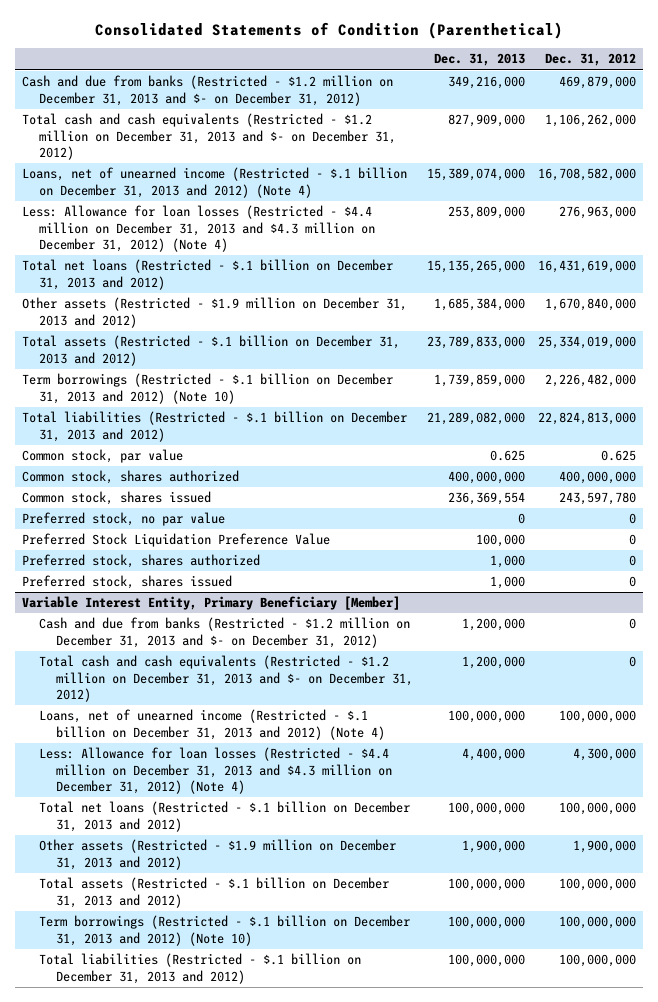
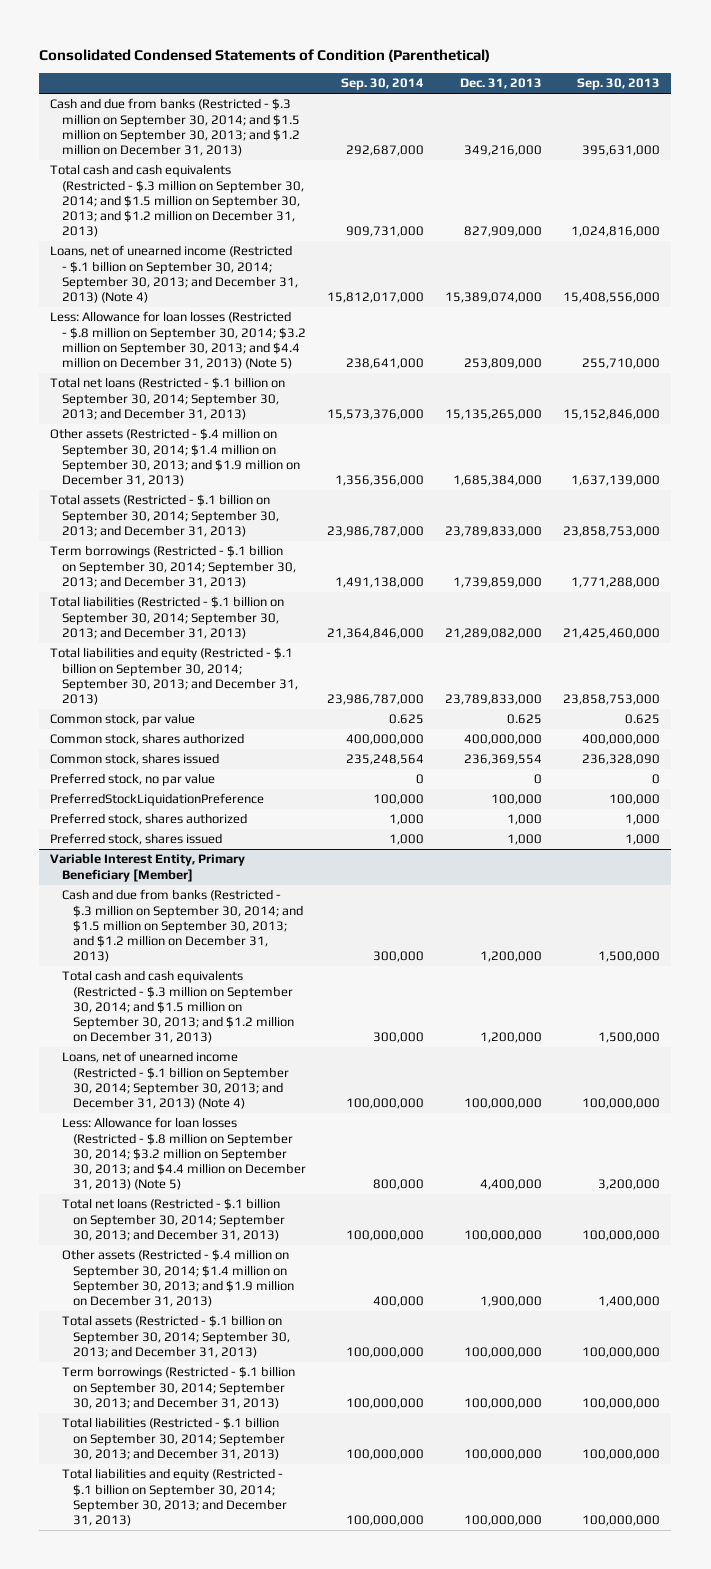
- Consolidated Statements of Condition (Parenthetical)
+ Consolidated Condensed Statements of Condition (Parenthetical)
- | Dec. 31, 2013 | Dec. 31, 2012
+ | Sep. 30, 2014 | Dec. 31, 2013 | Sep. 30, 2013
- Cash and due from banks (Restricted - $1.2 million on December 31, 2013 and $- on December 31, 2012) | 349,216,000 | 469,879,000
- Total cash and cash equivalents (Restricted - $1.2 million on December 31, 2013 and $- on December 31, 2012) | 827,909,000 | 1,106,262,000
- Loans, net of unearned income (Restricted - $.1 billion on December 31, 2013 and 2012) (Note 4) | 15,389,074,000 | 16,708,582,000
- Less: Allowance for loan losses (Restricted - $4.4 million on December 31, 2013 and $4.3 million on December 31, 2012) (Note 4) | 253,809,000 | 276,963,000
- Total net loans (Restricted - $.1 billion on December 31, 2013 and 2012) | 15,135,265,000 | 16,431,619,000
- Other assets (Restricted - $1.9 million on December 31, 2013 and 2012) | 1,685,384,000 | 1,670,840,000
- Total assets (Restricted - $.1 billion on December 31, 2013 and 2012) | 23,789,833,000 | 25,334,019,000
- Term borrowings (Restricted - $.1 billion on December 31, 2013 and 2012) (Note 10) | 1,739,859,000 | 2,226,482,000
- Total liabilities (Restricted - $.1 billion on December 31, 2013 and 2012) | 21,289,082,000 | 22,824,813,000
+ Cash and due from banks (Restricted - $.3 million on September 30, 2014; and $1.5 million on September 30, 2013; and $1.2 million on December 31, 2013) | 292,687,000 | 349,216,000 | 395,631,000
+ Total cash and cash equivalents (Restricted - $.3 million on September 30, 2014; and $1.5 million on September 30, 2013; and $1.2 million on December 31, 2013) | 909,731,000 | 827,909,000 | 1,024,816,000
+ Loans, net of unearned income (Restricted - $.1 billion on September 30, 2014; September 30, 2013; and December 31, 2013) (Note 4) | 15,812,017,000 | 15,389,074,000 | 15,408,556,000
+ Less: Allowance for loan losses (Restricted - $.8 million on September 30, 2014; $3.2 million on September 30, 2013; and $4.4 million on December 31, 2013) (Note 5) | 238,641,000 | 253,809,000 | 255,710,000
+ Total net loans (Restricted - $.1 billion on September 30, 2014; September 30, 2013; and December 31, 2013) | 15,573,376,000 | 15,135,265,000 | 15,152,846,000
+ Other assets (Restricted - $.4 million on September 30, 2014; $1.4 million on September 30, 2013; and $1.9 million on December 31, 2013) | 1,356,356,000 | 1,685,384,000 | 1,637,139,000
+ Total assets (Restricted - $.1 billion on September 30, 2014; September 30, 2013; and December 31, 2013) | 23,986,787,000 | 23,789,833,000 | 23,858,753,000
+ Term borrowings (Restricted - $.1 billion on September 30, 2014; September 30, 2013; and December 31, 2013) | 1,491,138,000 | 1,739,859,000 | 1,771,288,000
+ Total liabilities (Restricted - $.1 billion on September 30, 2014; September 30, 2013; and December 31, 2013) | 21,364,846,000 | 21,289,082,000 | 21,425,460,000
+ Total liabilities and equity (Restricted - $.1 billion on September 30, 2014; September 30, 2013; and December 31, 2013) | 23,986,787,000 | 23,789,833,000 | 23,858,753,000
- Preferred Stock Liquidation Preference Value | 100,000 | 0
+ PreferredStockLiquidationPreference | 100,000 | 100,000 | 100,000
@ Variable Interest Entity, Primary Beneficiary [Member]
- Cash and due from banks (Restricted - $1.2 million on December 31, 2013 and $- on December 31, 2012) | 1,200,000 | 0
- Total cash and cash equivalents (Restricted - $1.2 million on December 31, 2013 and $- on December 31, 2012) | 1,200,000 | 0
- Loans, net of unearned income (Restricted - $.1 billion on December 31, 2013 and 2012) (Note 4) | 100,000,000 | 100,000,000
- Less: Allowance for loan losses (Restricted - $4.4 million on December 31, 2013 and $4.3 million on December 31, 2012) (Note 4) | 4,400,000 | 4,300,000
- Total net loans (Restricted - $.1 billion on December 31, 2013 and 2012) | 100,000,000 | 100,000,000
- Other assets (Restricted - $1.9 million on December 31, 2013 and 2012) | 1,900,000 | 1,900,000
- Total assets (Restricted - $.1 billion on December 31, 2013 and 2012) | 100,000,000 | 100,000,000
- Term borrowings (Restricted - $.1 billion on December 31, 2013 and 2012) (Note 10) | 100,000,000 | 100,000,000
- Total liabilities (Restricted - $.1 billion on December 31, 2013 and 2012) | 100,000,000 | 100,000,000
+ Cash and due from banks (Restricted - $.3 million on September 30, 2014; and $1.5 million on September 30, 2013; and $1.2 million on December 31, 2013) | 300,000 | 1,200,000 | 1,500,000
+ Total cash and cash equivalents (Restricted - $.3 million on September 30, 2014; and $1.5 million on September 30, 2013; and $1.2 million on December 31, 2013) | 300,000 | 1,200,000 | 1,500,000
+ Loans, net of unearned income (Restricted - $.1 billion on September 30, 2014; September 30, 2013; and December 31, 2013) (Note 4) | 100,000,000 | 100,000,000 | 100,000,000
+ Less: Allowance for loan losses (Restricted - $.8 million on September 30, 2014; $3.2 million on September 30, 2013; and $4.4 million on December 31, 2013) (Note 5) | 800,000 | 4,400,000 | 3,200,000
+ Total net loans (Restricted - $.1 billion on September 30, 2014; September 30, 2013; and December 31, 2013) | 100,000,000 | 100,000,000 | 100,000,000
+ Other assets (Restricted - $.4 million on September 30, 2014; $1.4 million on September 30, 2013; and $1.9 million on December 31, 2013) | 400,000 | 1,900,000 | 1,400,000
+ Total assets (Restricted - $.1 billion on September 30, 2014; September 30, 2013; and December 31, 2013) | 100,000,000 | 100,000,000 | 100,000,000
+ Term borrowings (Restricted - $.1 billion on September 30, 2014; September 30, 2013; and December 31, 2013) | 100,000,000 | 100,000,000 | 100,000,000
+ Total liabilities (Restricted - $.1 billion on September 30, 2014; September 30, 2013; and December 31, 2013) | 100,000,000 | 100,000,000 | 100,000,000
+ Total liabilities and equity (Restricted - $.1 billion on September 30, 2014; September 30, 2013; and December 31, 2013) | 100,000,000 | 100,000,000 | 100,000,000

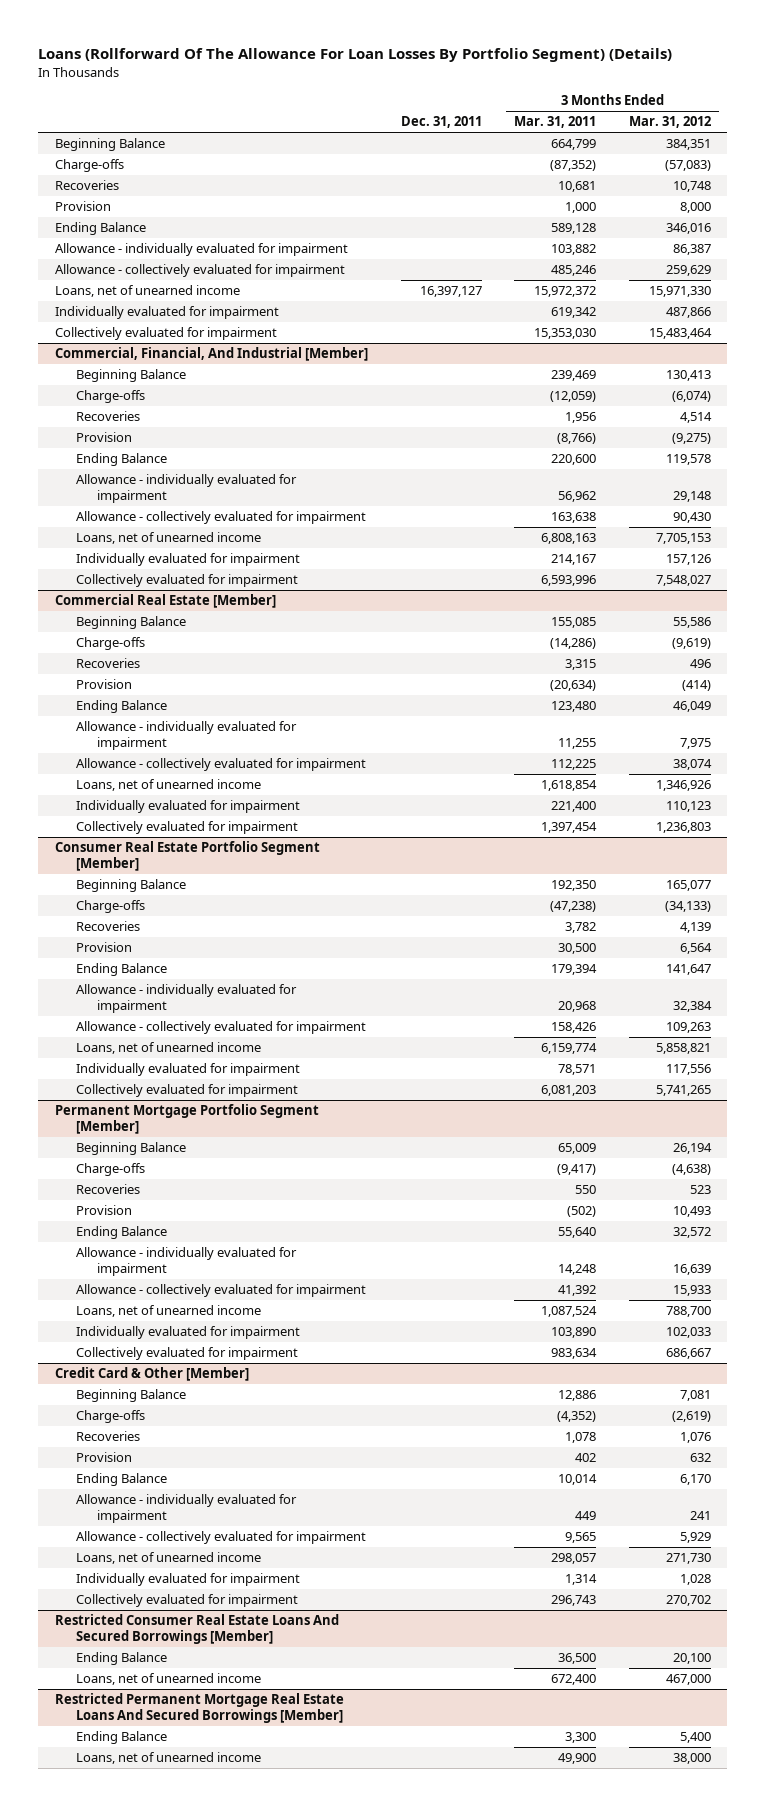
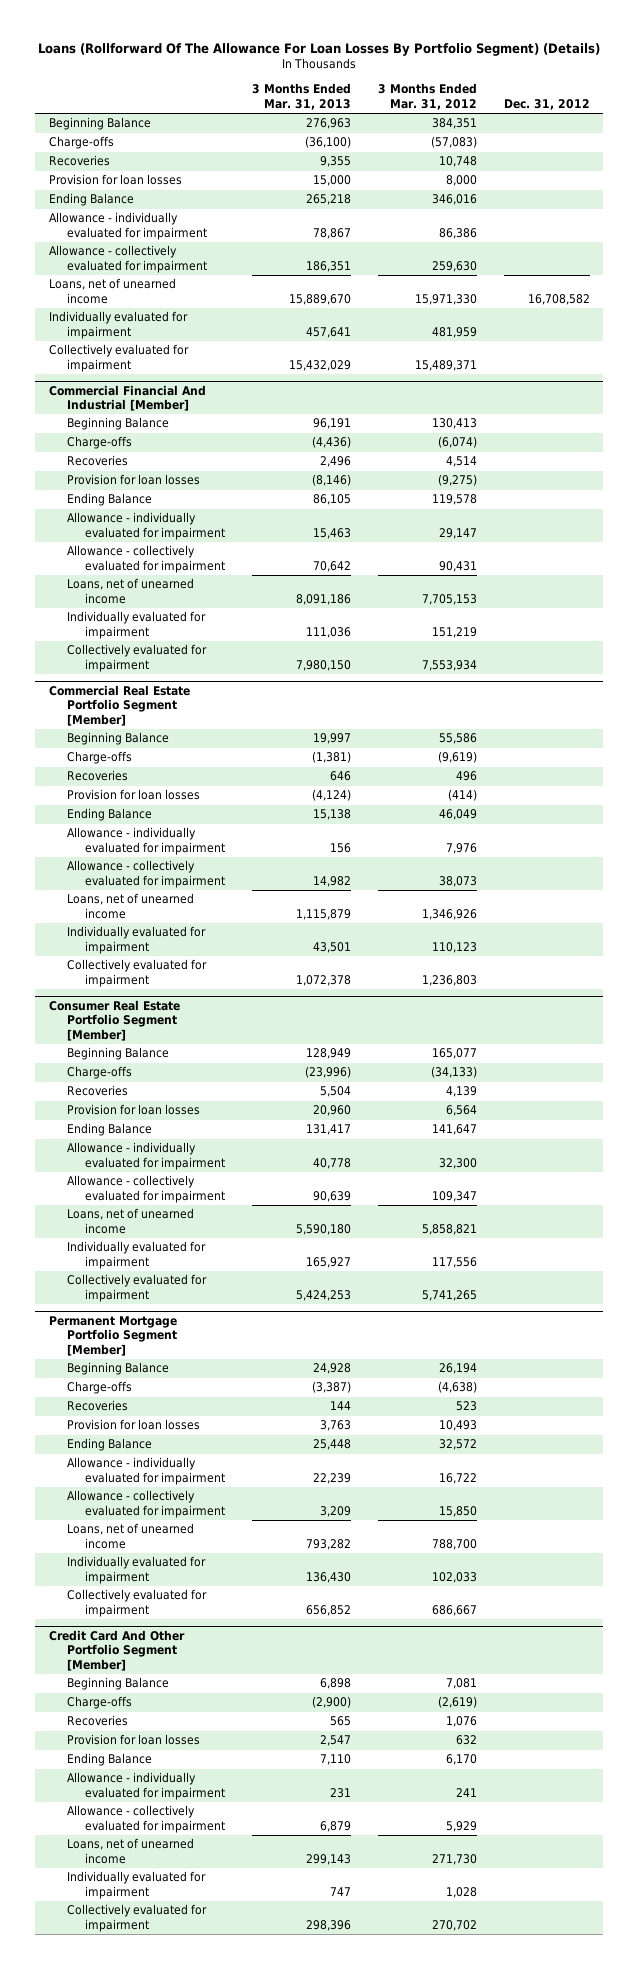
- | Dec. 31, 2011 | 3 Months Ended Mar. 31, 2011 | 3 Months Ended Mar. 31, 2012
+ | 3 Months Ended Mar. 31, 2013 | 3 Months Ended Mar. 31, 2012 | Dec. 31, 2012
- Provision | | 1,000 | 8,000
+ Provision for loan losses | 15,000 | 8,000 |
- Allowance - individually evaluated for impairment | | 103,882 | 86,387
- Allowance - collectively evaluated for impairment | | 485,246 | 259,629
+ Allowance - individually evaluated for impairment | 78,867 | 86,386 |
+ Allowance - collectively evaluated for impairment | 186,351 | 259,630 |
- Individually evaluated for impairment | | 619,342 | 487,866
- Collectively evaluated for impairment | | 15,353,030 | 15,483,464
- Commercial, Financial, And Industrial [Member]
+ Individually evaluated for impairment | 457,641 | 481,959 |
+ Collectively evaluated for impairment | 15,432,029 | 15,489,371 |
+ Commercial Financial And Industrial [Member]
- Provision | | (8,766) | (9,275)
+ Provision for loan losses | (8,146) | (9,275) |
- Allowance - individually evaluated for impairment | | 56,962 | 29,148
- Allowance - collectively evaluated for impairment | | 163,638 | 90,430
+ Allowance - individually evaluated for impairment | 15,463 | 29,147 |
+ Allowance - collectively evaluated for impairment | 70,642 | 90,431 |
- Individually evaluated for impairment | | 214,167 | 157,126
- Collectively evaluated for impairment | | 6,593,996 | 7,548,027
- Commercial Real Estate [Member]
+ Individually evaluated for impairment | 111,036 | 151,219 |
+ Collectively evaluated for impairment | 7,980,150 | 7,553,934 |
+ Commercial Real Estate Portfolio Segment [Member]
- Provision | | (20,634) | (414)
+ Provision for loan losses | (4,124) | (414) |
- Allowance - individually evaluated for impairment | | 11,255 | 7,975
- Allowance - collectively evaluated for impairment | | 112,225 | 38,074
+ Allowance - individually evaluated for impairment | 156 | 7,976 |
+ Allowance - collectively evaluated for impairment | 14,982 | 38,073 |
@ Consumer Real Estate Portfolio Segment [Member]
- Provision | | 30,500 | 6,564
+ Provision for loan losses | 20,960 | 6,564 |
- Allowance - individually evaluated for impairment | | 20,968 | 32,384
- Allowance - collectively evaluated for impairment | | 158,426 | 109,263
+ Allowance - individually evaluated for impairment | 40,778 | 32,300 |
+ Allowance - collectively evaluated for impairment | 90,639 | 109,347 |
@ Permanent Mortgage Portfolio Segment [Member]
- Provision | | (502) | 10,493
+ Provision for loan losses | 3,763 | 10,493 |
- Allowance - individually evaluated for impairment | | 14,248 | 16,639
- Allowance - collectively evaluated for impairment | | 41,392 | 15,933
+ Allowance - individually evaluated for impairment | 22,239 | 16,722 |
+ Allowance - collectively evaluated for impairment | 3,209 | 15,850 |
- Credit Card & Other [Member]
+ Credit Card And Other Portfolio Segment [Member]
- Provision | | 402 | 632
+ Provision for loan losses | 2,547 | 632 |
- Restricted Consumer Real Estate Loans And Secured Borrowings [Member]
- Ending Balance | | 36,500 | 20,100
- Loans, net of unearned income | | 672,400 | 467,000
- Restricted Permanent Mortgage Real Estate Loans And Secured Borrowings [Member]
- Ending Balance | | 3,300 | 5,400
- Loans, net of unearned income | | 49,900 | 38,000

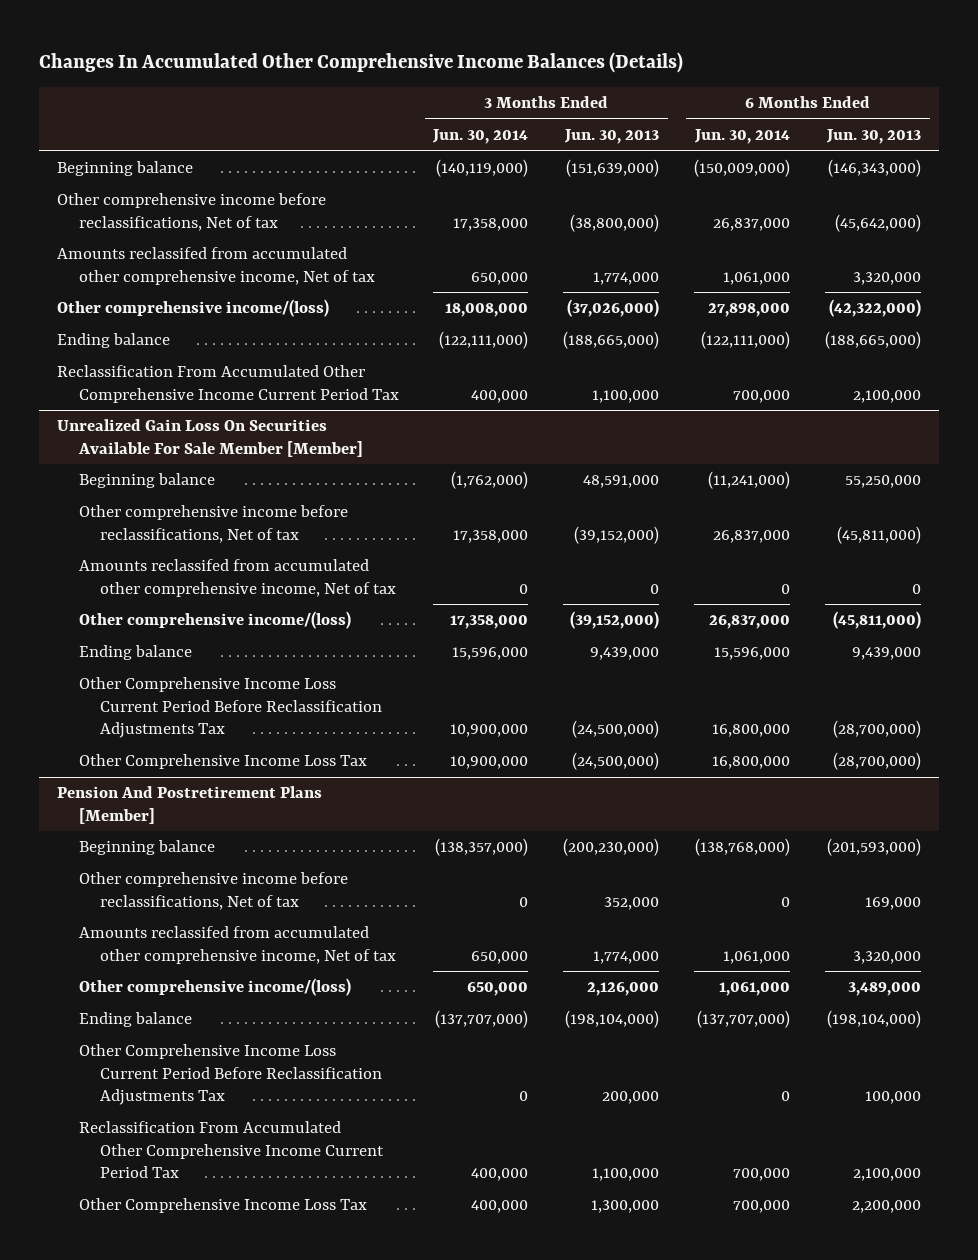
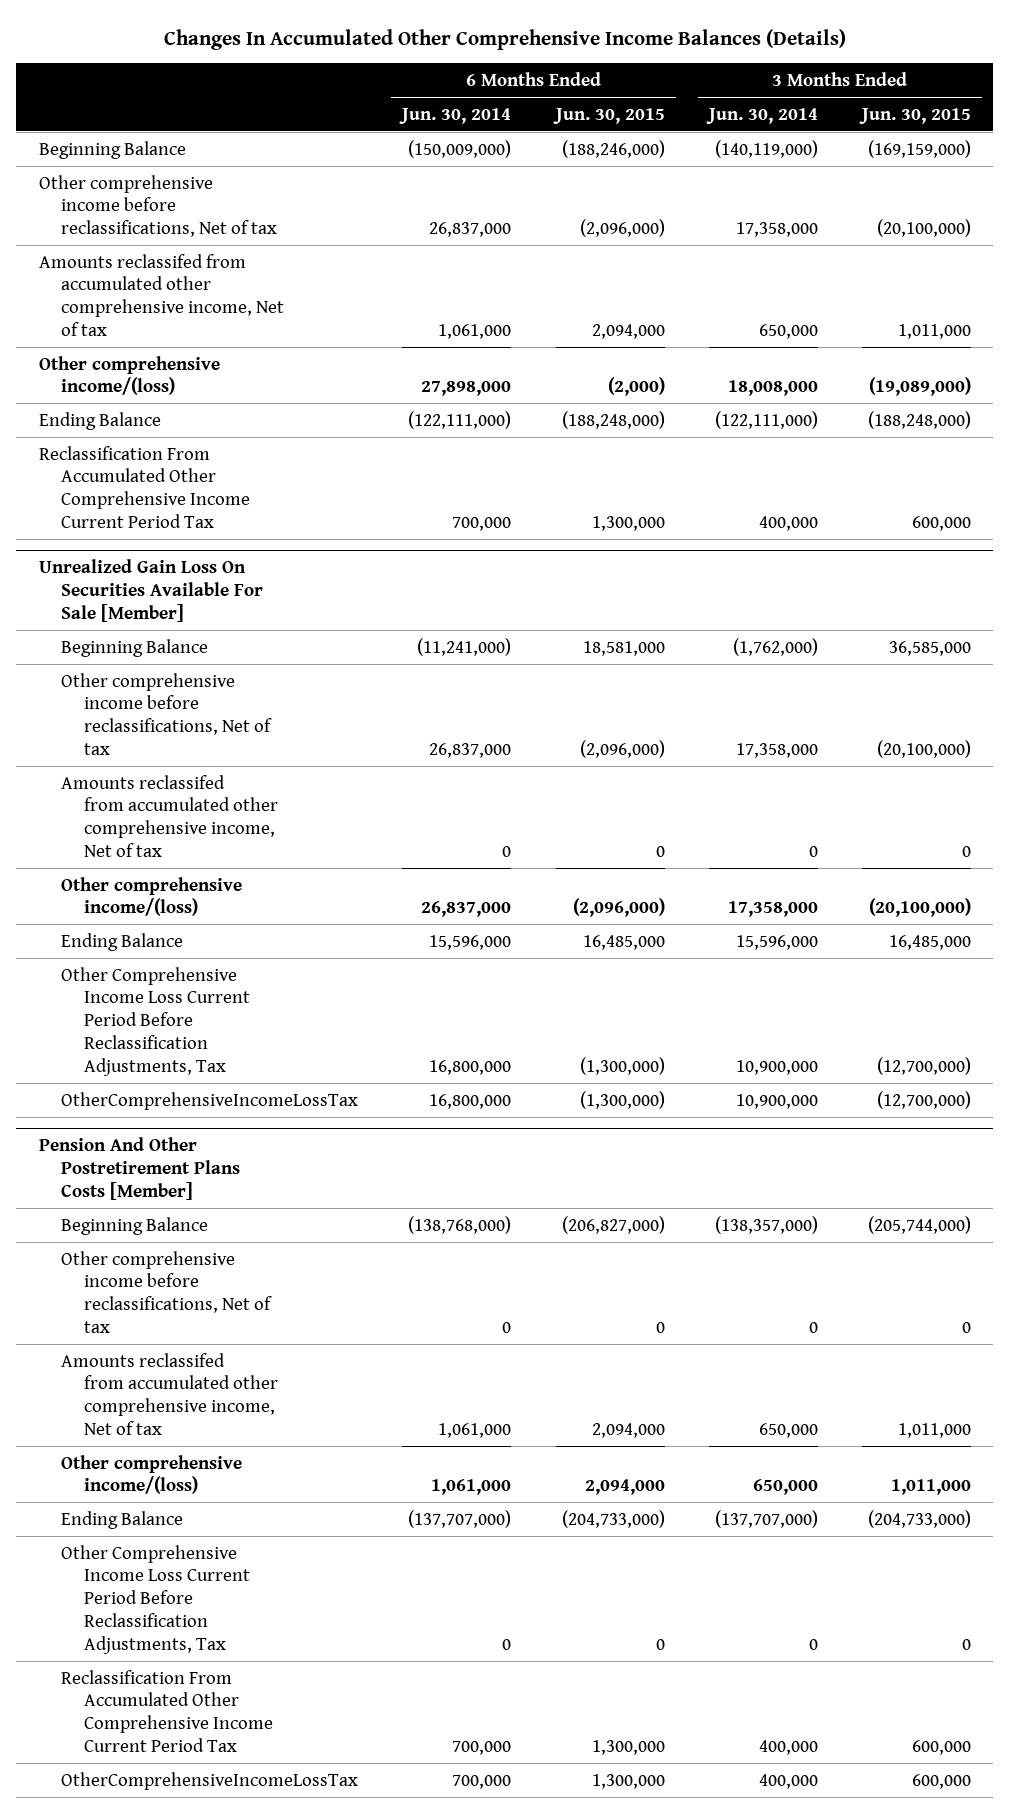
- | 3 Months Ended Jun. 30, 2014 | 3 Months Ended Jun. 30, 2013 | 6 Months Ended Jun. 30, 2014 | 6 Months Ended Jun. 30, 2013
+ | 6 Months Ended Jun. 30, 2014 | 6 Months Ended Jun. 30, 2015 | 3 Months Ended Jun. 30, 2014 | 3 Months Ended Jun. 30, 2015
- Beginning balance | (140,119,000) | (151,639,000) | (150,009,000) | (146,343,000)
+ Beginning Balance | (150,009,000) | (188,246,000) | (140,119,000) | (169,159,000)
- Ending balance | (122,111,000) | (188,665,000) | (122,111,000) | (188,665,000)
+ Ending Balance | (122,111,000) | (188,248,000) | (122,111,000) | (188,248,000)
- Unrealized Gain Loss On Securities Available For Sale Member [Member]
- Beginning balance | (1,762,000) | 48,591,000 | (11,241,000) | 55,250,000
+ Unrealized Gain Loss On Securities Available For Sale [Member]
+ Beginning Balance | (11,241,000) | 18,581,000 | (1,762,000) | 36,585,000
- Ending balance | 15,596,000 | 9,439,000 | 15,596,000 | 9,439,000
- Other Comprehensive Income Loss Current Period Before Reclassification Adjustments Tax | 10,900,000 | (24,500,000) | 16,800,000 | (28,700,000)
- Other Comprehensive Income Loss Tax | 10,900,000 | (24,500,000) | 16,800,000 | (28,700,000)
- Pension And Postretirement Plans [Member]
- Beginning balance | (138,357,000) | (200,230,000) | (138,768,000) | (201,593,000)
+ Ending Balance | 15,596,000 | 16,485,000 | 15,596,000 | 16,485,000
+ Other Comprehensive Income Loss Current Period Before Reclassification Adjustments, Tax | 16,800,000 | (1,300,000) | 10,900,000 | (12,700,000)
+ OtherComprehensiveIncomeLossTax | 16,800,000 | (1,300,000) | 10,900,000 | (12,700,000)
+ Pension And Other Postretirement Plans Costs [Member]
+ Beginning Balance | (138,768,000) | (206,827,000) | (138,357,000) | (205,744,000)
- Ending balance | (137,707,000) | (198,104,000) | (137,707,000) | (198,104,000)
- Other Comprehensive Income Loss Current Period Before Reclassification Adjustments Tax | 0 | 200,000 | 0 | 100,000
+ Ending Balance | (137,707,000) | (204,733,000) | (137,707,000) | (204,733,000)
+ Other Comprehensive Income Loss Current Period Before Reclassification Adjustments, Tax | 0 | 0 | 0 | 0
- Other Comprehensive Income Loss Tax | 400,000 | 1,300,000 | 700,000 | 2,200,000
+ OtherComprehensiveIncomeLossTax | 700,000 | 1,300,000 | 400,000 | 600,000

